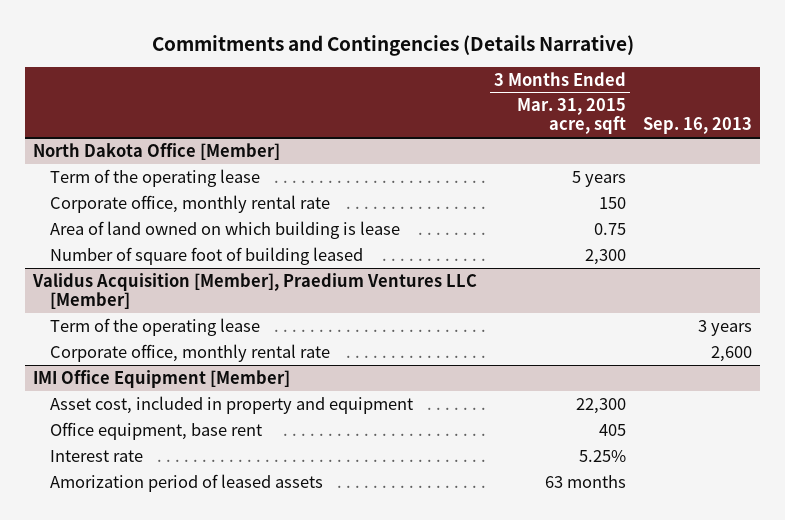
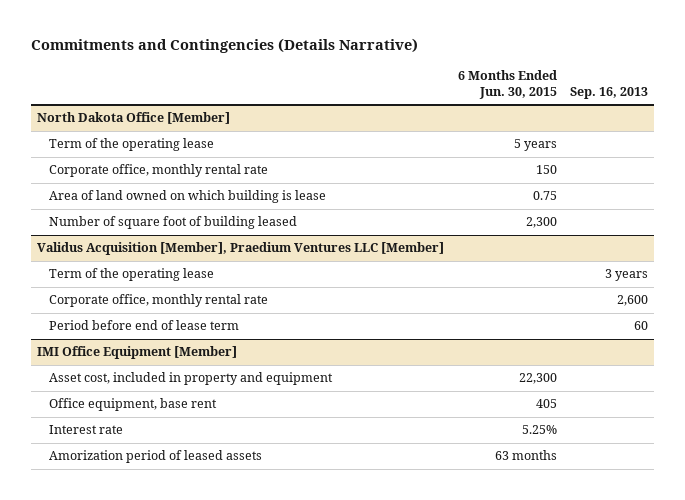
- | 3 Months Ended Mar. 31, 2015 acre, sqft | Sep. 16, 2013
+ | 6 Months Ended Jun. 30, 2015 | Sep. 16, 2013
@ Validus Acquisition [Member], Praedium Ventures LLC [Member]
+ Period before end of lease term | | 60

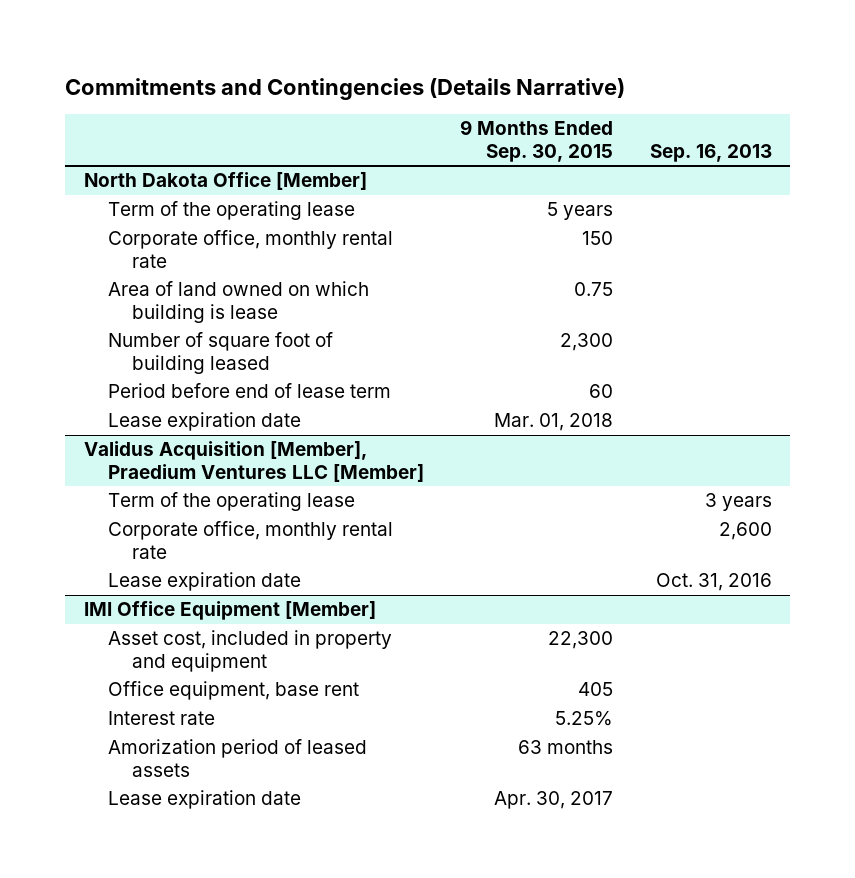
- | 6 Months Ended Jun. 30, 2015 | Sep. 16, 2013
+ | 9 Months Ended Sep. 30, 2015 | Sep. 16, 2013
@ North Dakota Office [Member]
+ Period before end of lease term | 60 |
+ Lease expiration date | Mar. 01, 2018 |
@ Validus Acquisition [Member], Praedium Ventures LLC [Member]
- Period before end of lease term | | 60
+ Lease expiration date | | Oct. 31, 2016
@ IMI Office Equipment [Member]
+ Lease expiration date | Apr. 30, 2017 |

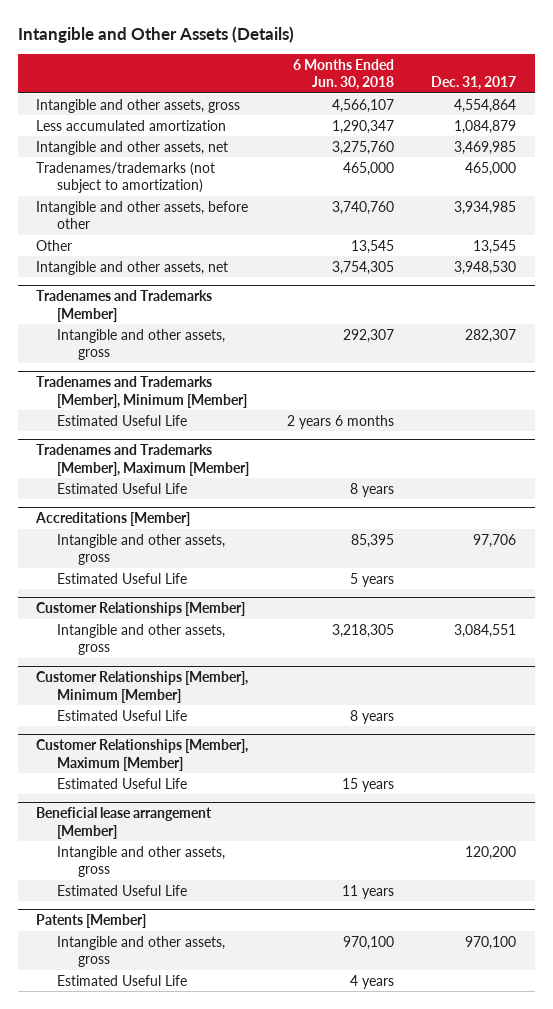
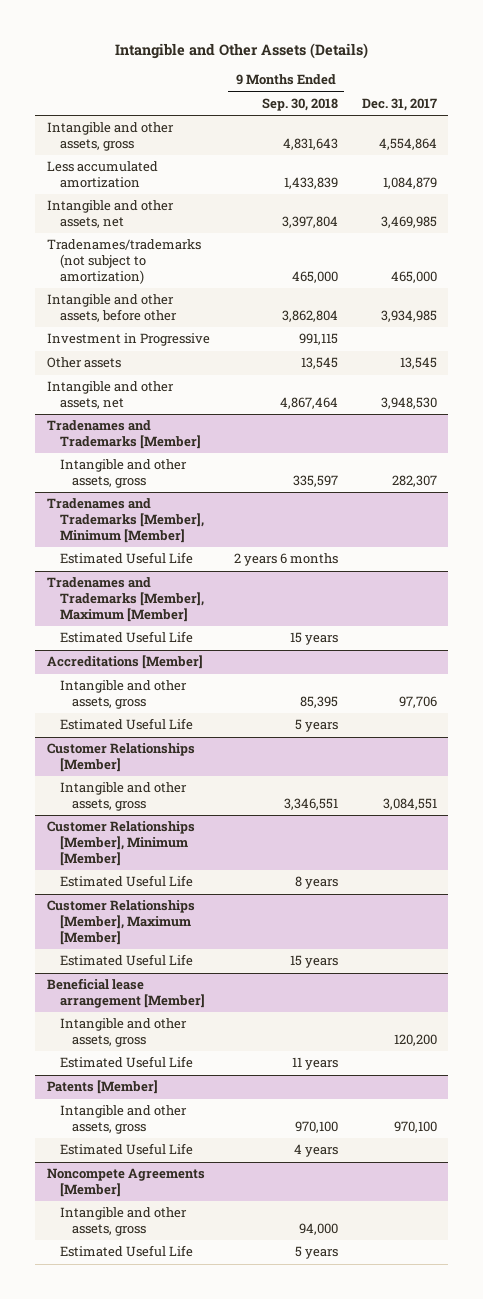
- | 6 Months Ended Jun. 30, 2018 | Dec. 31, 2017
+ | 9 Months Ended Sep. 30, 2018 | Dec. 31, 2017
- Other | 13,545 | 13,545
+ Investment in Progressive | 991,115 |
+ Other assets | 13,545 | 13,545
+ Noncompete Agreements [Member]
+ Intangible and other assets, gross | 94,000 |
+ Estimated Useful Life | 5 years |

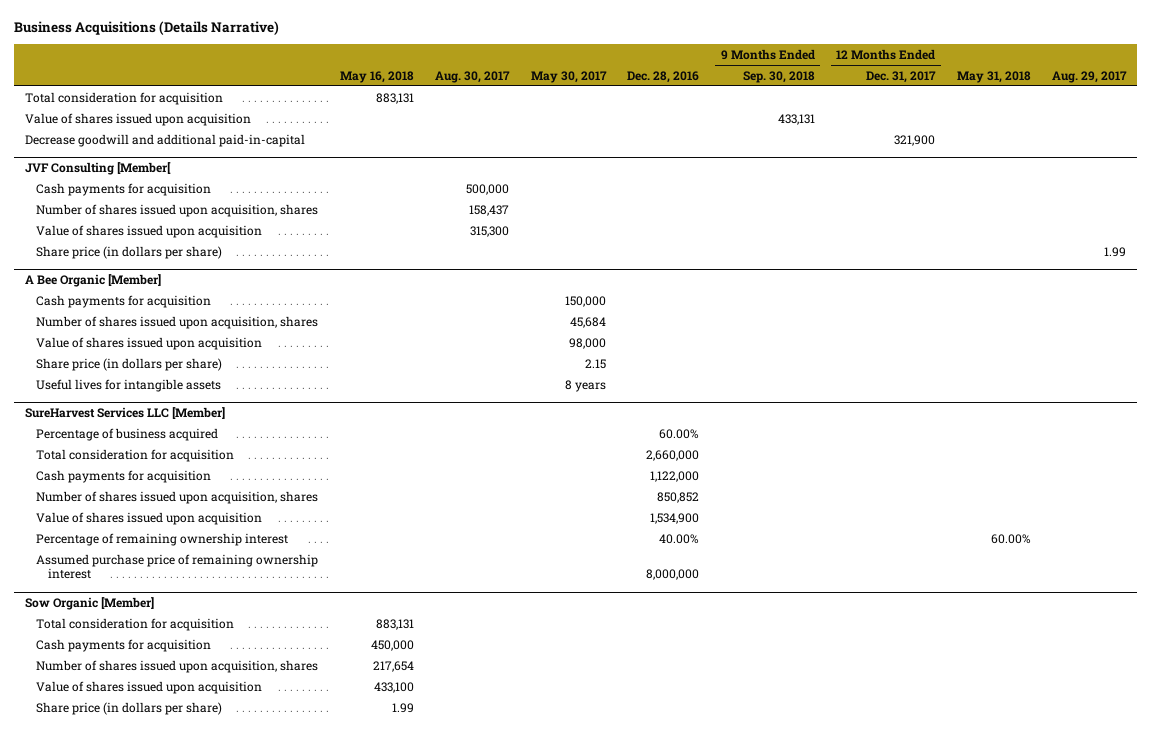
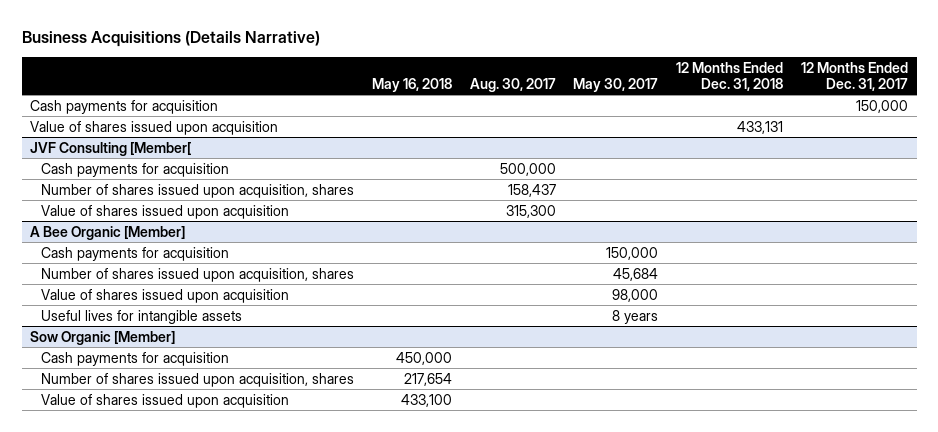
- | May 16, 2018 | Aug. 30, 2017 | May 30, 2017 | Dec. 28, 2016 | 9 Months Ended Sep. 30, 2018 | 12 Months Ended Dec. 31, 2017 | May 31, 2018 | Aug. 29, 2017
+ | May 16, 2018 | Aug. 30, 2017 | May 30, 2017 | 12 Months Ended Dec. 31, 2018 | 12 Months Ended Dec. 31, 2017
- Total consideration for acquisition | 883,131 | | | | | | |
+ Cash payments for acquisition | | | | | 150,000
- Decrease goodwill and additional paid-in-capital | | | | | | 321,900 | |
@ JVF Consulting [Member[
- Share price (in dollars per share) | | | | | | | | 1.99
@ A Bee Organic [Member]
- Share price (in dollars per share) | | | 2.15 | | | | |
- SureHarvest Services LLC [Member]
- Percentage of business acquired | | | | 60.00% | | | |
- Total consideration for acquisition | | | | 2,660,000 | | | |
- Cash payments for acquisition | | | | 1,122,000 | | | |
- Number of shares issued upon acquisition, shares | | | | 850,852 | | | |
- Value of shares issued upon acquisition | | | | 1,534,900 | | | |
- Percentage of remaining ownership interest | | | | 40.00% | | | 60.00% |
- Assumed purchase price of remaining ownership interest | | | | 8,000,000 | | | |
@ Sow Organic [Member]
- Total consideration for acquisition | 883,131 | | | | | | |
- Share price (in dollars per share) | 1.99 | | | | | | |

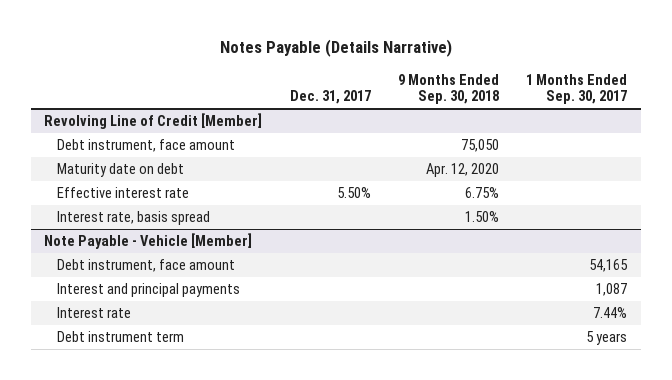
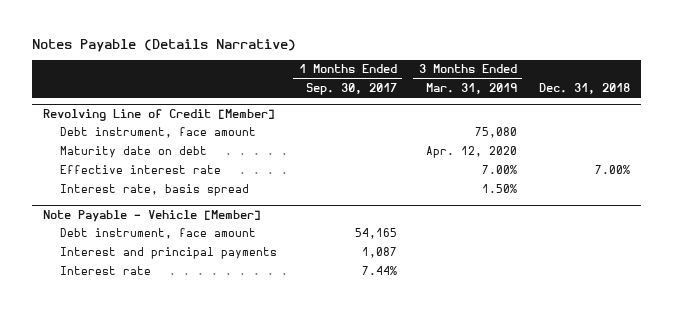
- | Dec. 31, 2017 | 9 Months Ended Sep. 30, 2018 | 1 Months Ended Sep. 30, 2017
+ | 1 Months Ended Sep. 30, 2017 | 3 Months Ended Mar. 31, 2019 | Dec. 31, 2018
@ Note Payable - Vehicle [Member]
- Debt instrument term | | | 5 years

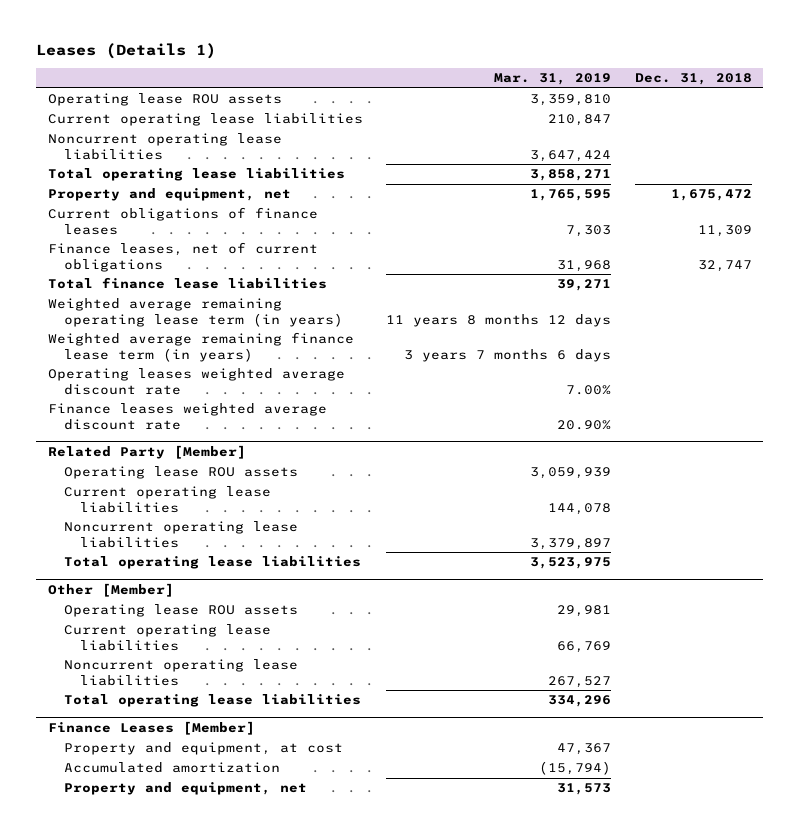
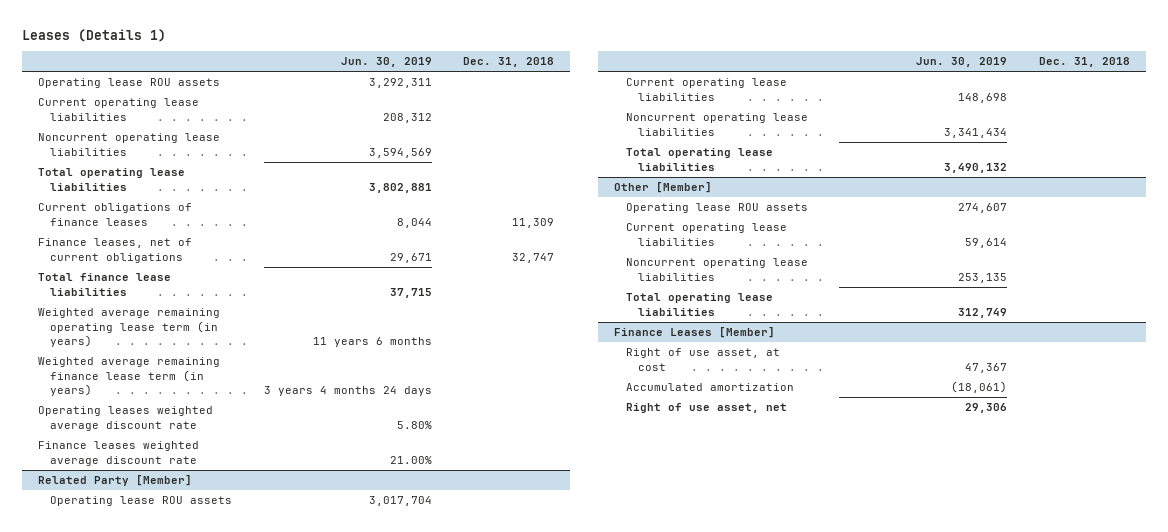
- | Mar. 31, 2019 | Dec. 31, 2018
+ | Jun. 30, 2019 | Dec. 31, 2018
- Property and equipment, net | 1,765,595 | 1,675,472
@ Finance Leases [Member]
- Property and equipment, at cost | 47,367 |
+ Right of use asset, at cost | 47,367 |
- Property and equipment, net | 31,573 |
+ Right of use asset, net | 29,306 |

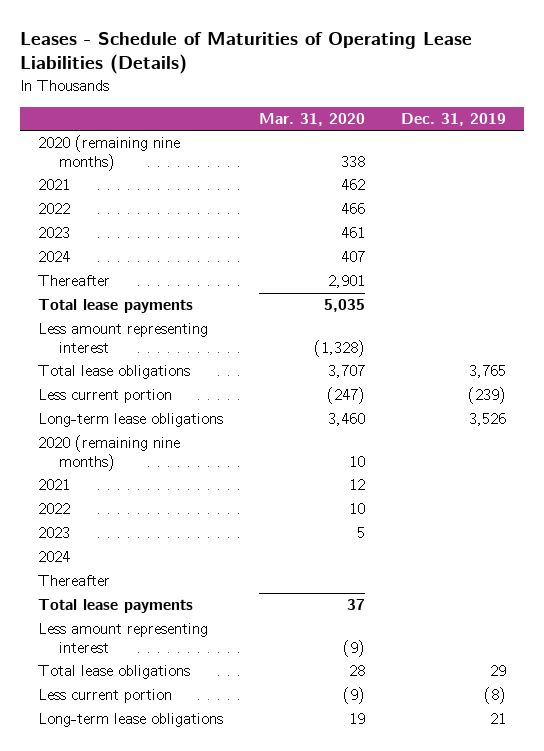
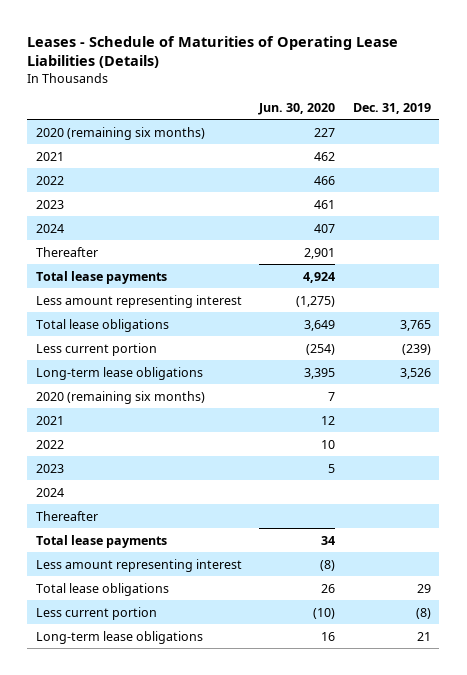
- | Mar. 31, 2020 | Dec. 31, 2019
+ | Jun. 30, 2020 | Dec. 31, 2019
- 2020 (remaining nine months) | 338 |
+ 2020 (remaining six months) | 227 |
- 2020 (remaining nine months) | 10 |
+ 2020 (remaining six months) | 7 |

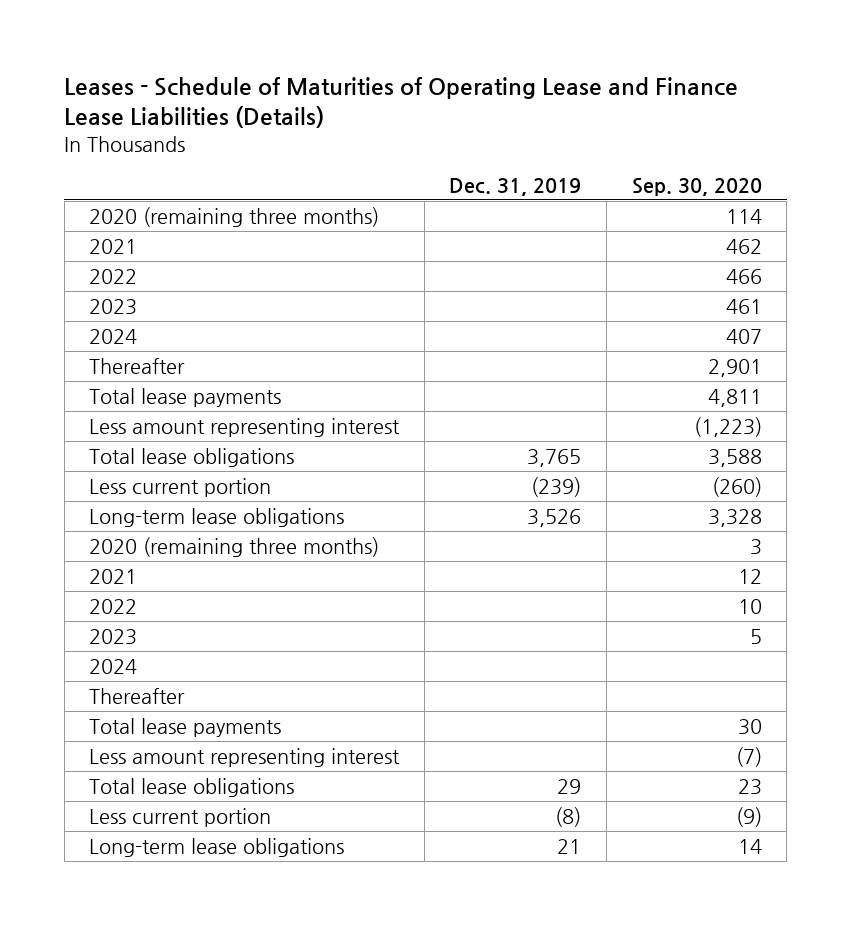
- Leases - Schedule of Maturities of Operating Lease Liabilities (Details)
+ Leases - Schedule of Maturities of Operating Lease and Finance Lease Liabilities (Details)
- | Jun. 30, 2020 | Dec. 31, 2019
+ | Dec. 31, 2019 | Sep. 30, 2020
- 2020 (remaining six months) | 227 |
+ 2020 (remaining three months) | | 114
- 2020 (remaining six months) | 7 |
+ 2020 (remaining three months) | | 3

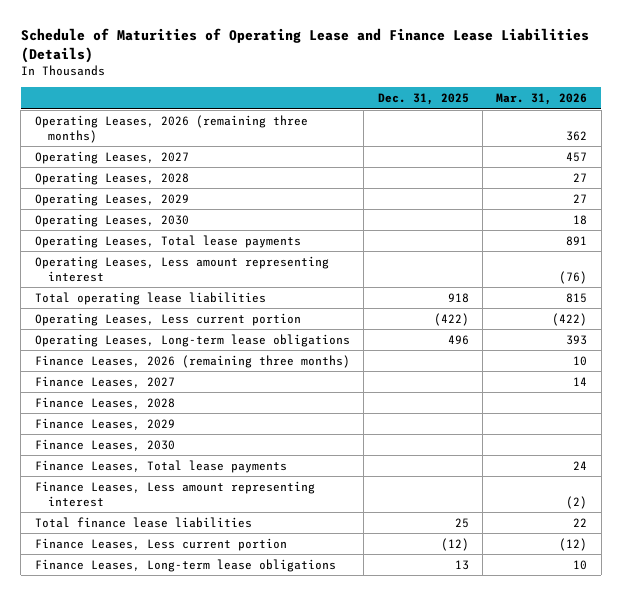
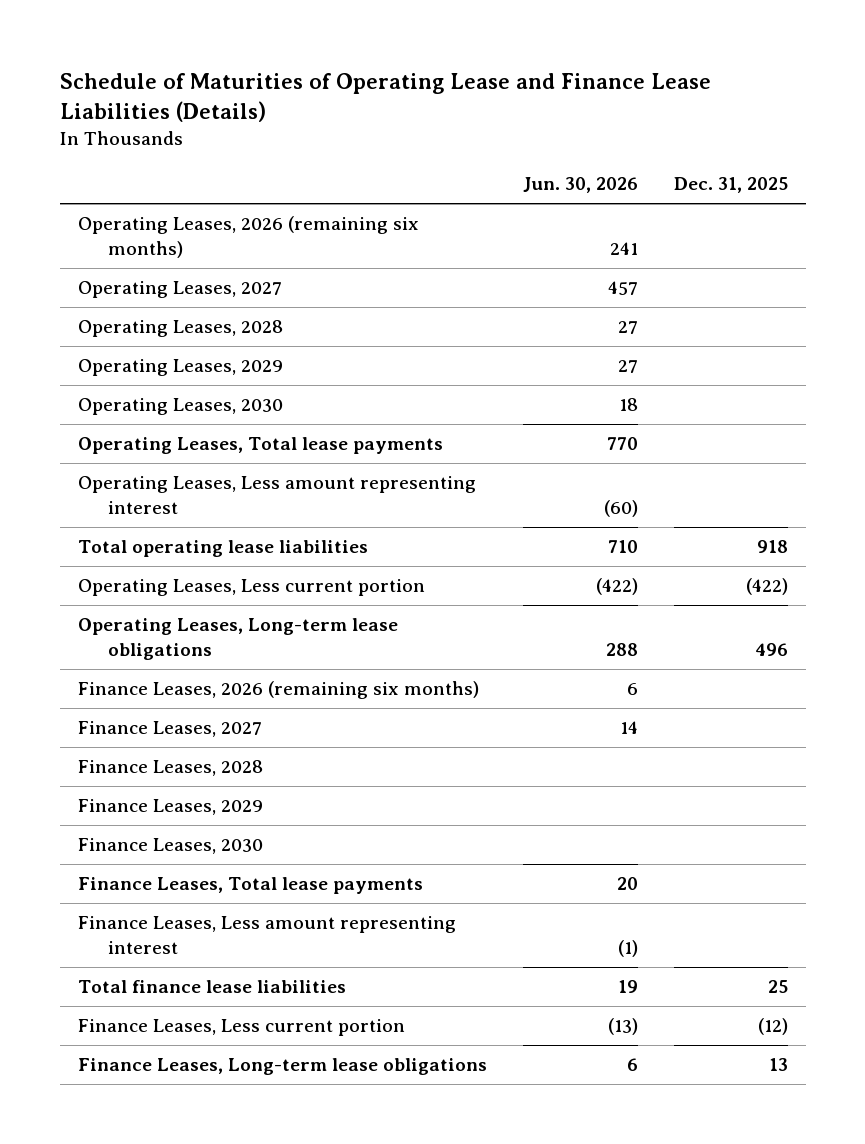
- | Dec. 31, 2025 | Mar. 31, 2026
+ | Jun. 30, 2026 | Dec. 31, 2025
- Operating Leases, 2026 (remaining three months) | | 362
+ Operating Leases, 2026 (remaining six months) | 241 |
- Finance Leases, 2026 (remaining three months) | | 10
+ Finance Leases, 2026 (remaining six months) | 6 |

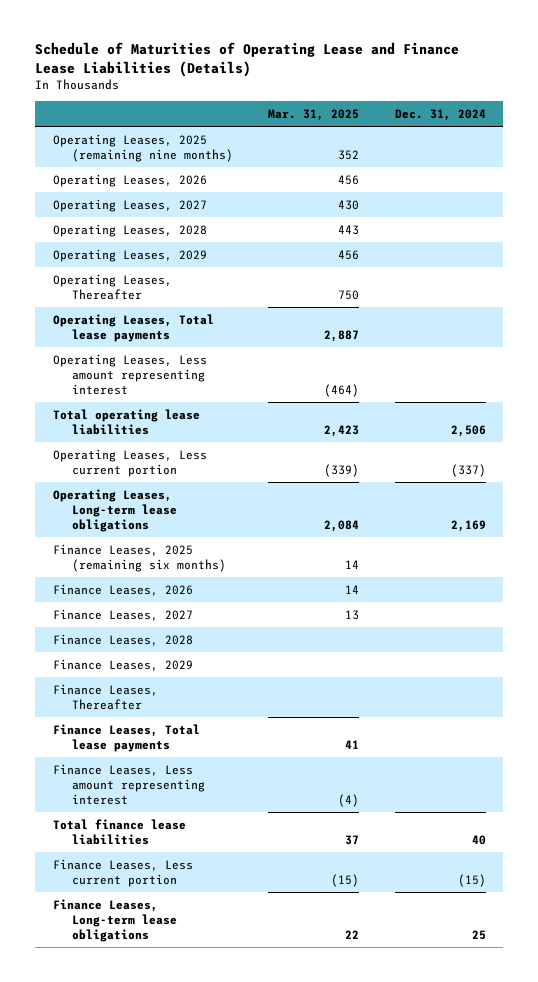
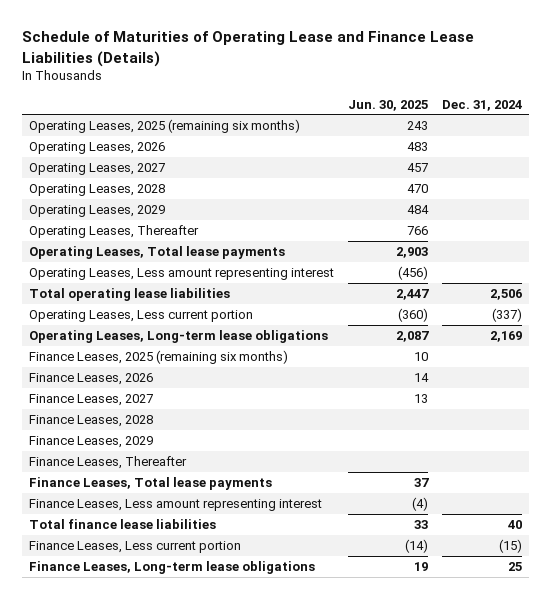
- | Mar. 31, 2025 | Dec. 31, 2024
+ | Jun. 30, 2025 | Dec. 31, 2024
- Operating Leases, 2025 (remaining nine months) | 352 |
+ Operating Leases, 2025 (remaining six months) | 243 |

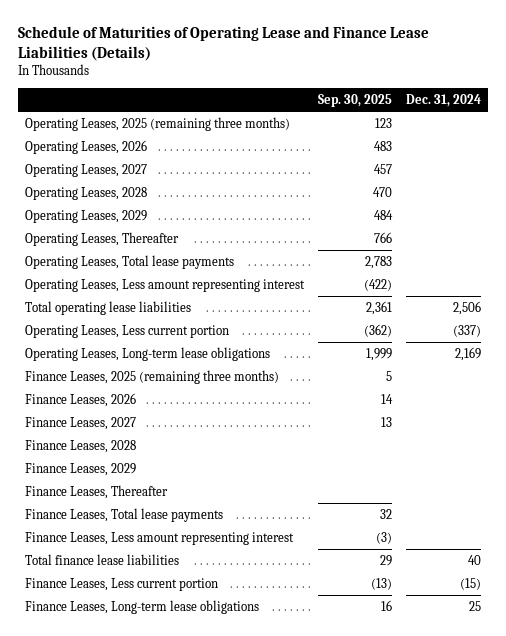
- | Jun. 30, 2025 | Dec. 31, 2024
+ | Sep. 30, 2025 | Dec. 31, 2024
- Operating Leases, 2025 (remaining six months) | 243 |
+ Operating Leases, 2025 (remaining three months) | 123 |
- Finance Leases, 2025 (remaining six months) | 10 |
+ Finance Leases, 2025 (remaining three months) | 5 |

